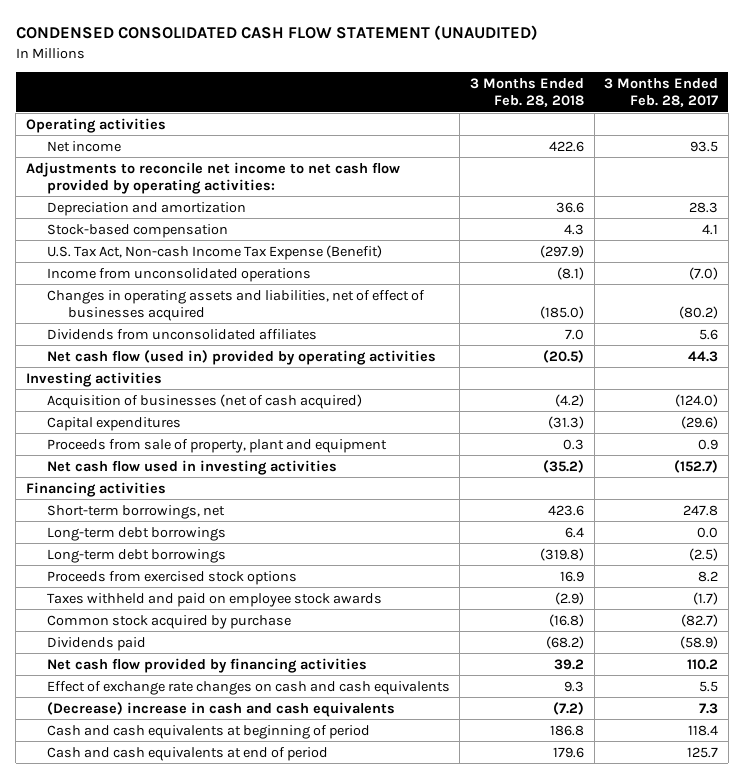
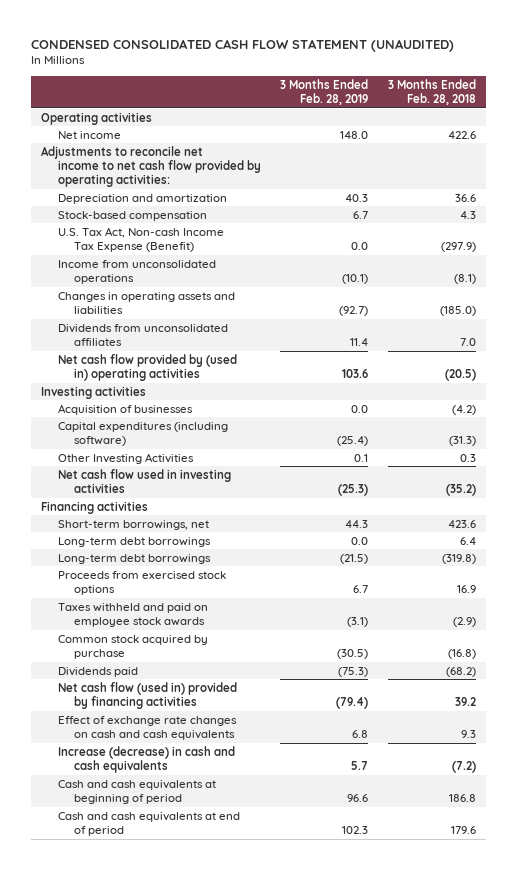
- | 3 Months Ended Feb. 28, 2018 | 3 Months Ended Feb. 28, 2017
+ | 3 Months Ended Feb. 28, 2019 | 3 Months Ended Feb. 28, 2018
- Changes in operating assets and liabilities, net of effect of businesses acquired | (185.0) | (80.2)
+ Changes in operating assets and liabilities | (92.7) | (185.0)
- Net cash flow (used in) provided by operating activities | (20.5) | 44.3
+ Net cash flow provided by (used in) operating activities | 103.6 | (20.5)
- Acquisition of businesses (net of cash acquired) | (4.2) | (124.0)
- Capital expenditures | (31.3) | (29.6)
- Proceeds from sale of property, plant and equipment | 0.3 | 0.9
+ Acquisition of businesses | 0.0 | (4.2)
+ Capital expenditures (including software) | (25.4) | (31.3)
+ Other Investing Activities | 0.1 | 0.3
- Net cash flow provided by financing activities | 39.2 | 110.2
+ Net cash flow (used in) provided by financing activities | (79.4) | 39.2
- (Decrease) increase in cash and cash equivalents | (7.2) | 7.3
+ Increase (decrease) in cash and cash equivalents | 5.7 | (7.2)

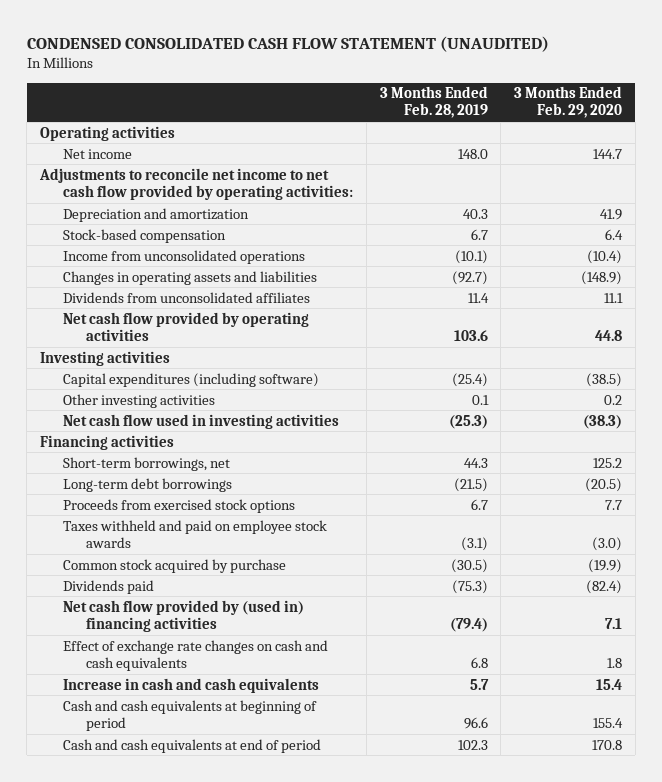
- | 3 Months Ended Feb. 28, 2019 | 3 Months Ended Feb. 28, 2018
+ | 3 Months Ended Feb. 28, 2019 | 3 Months Ended Feb. 29, 2020
- U.S. Tax Act, Non-cash Income Tax Expense (Benefit) | 0.0 | (297.9)
- Net cash flow provided by (used in) operating activities | 103.6 | (20.5)
+ Net cash flow provided by operating activities | 103.6 | 44.8
- Acquisition of businesses | 0.0 | (4.2)
- Other Investing Activities | 0.1 | 0.3
+ Other investing activities | 0.1 | 0.2
- Long-term debt borrowings | 0.0 | 6.4
- Net cash flow (used in) provided by financing activities | (79.4) | 39.2
+ Net cash flow provided by (used in) financing activities | (79.4) | 7.1
- Increase (decrease) in cash and cash equivalents | 5.7 | (7.2)
+ Increase in cash and cash equivalents | 5.7 | 15.4

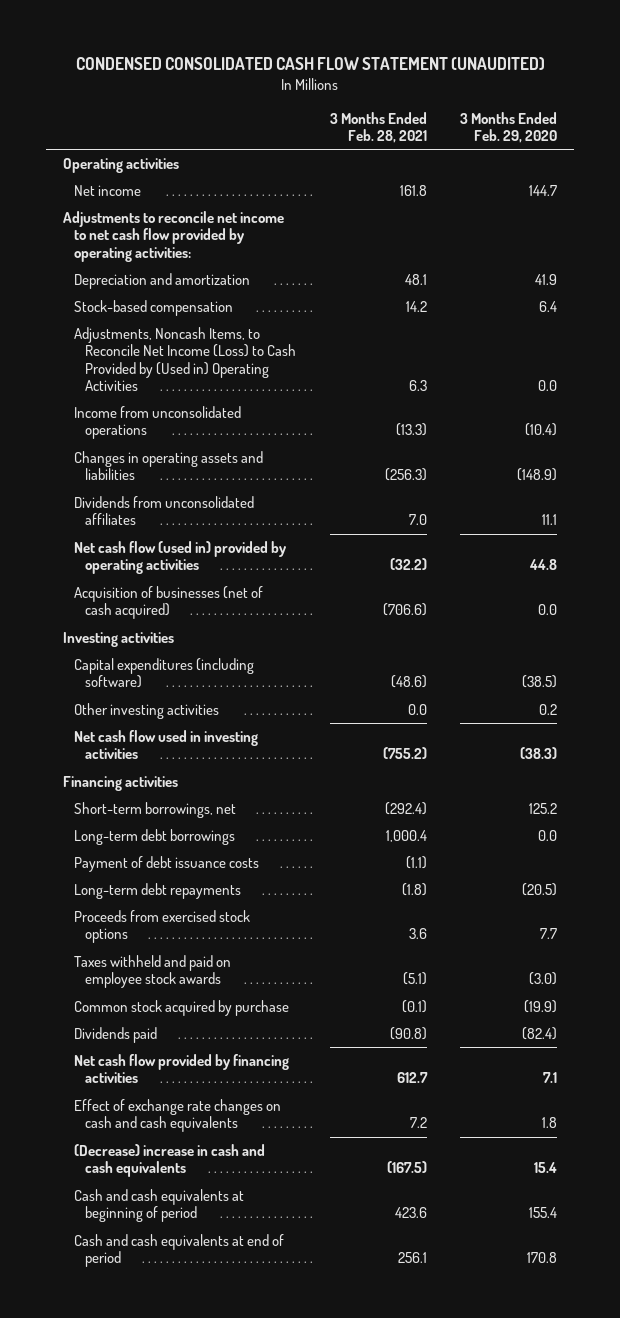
- | 3 Months Ended Feb. 28, 2019 | 3 Months Ended Feb. 29, 2020
+ | 3 Months Ended Feb. 28, 2021 | 3 Months Ended Feb. 29, 2020
+ Adjustments, Noncash Items, to Reconcile Net Income (Loss) to Cash Provided by (Used in) Operating Activities | 6.3 | 0.0
- Net cash flow provided by operating activities | 103.6 | 44.8
+ Net cash flow (used in) provided by operating activities | (32.2) | 44.8
+ Acquisition of businesses (net of cash acquired) | (706.6) | 0.0
- Long-term debt borrowings | (21.5) | (20.5)
+ Long-term debt borrowings | 1,000.4 | 0.0
+ Payment of debt issuance costs | (1.1) |
+ Long-term debt repayments | (1.8) | (20.5)
- Net cash flow provided by (used in) financing activities | (79.4) | 7.1
+ Net cash flow provided by financing activities | 612.7 | 7.1
- Increase in cash and cash equivalents | 5.7 | 15.4
+ (Decrease) increase in cash and cash equivalents | (167.5) | 15.4

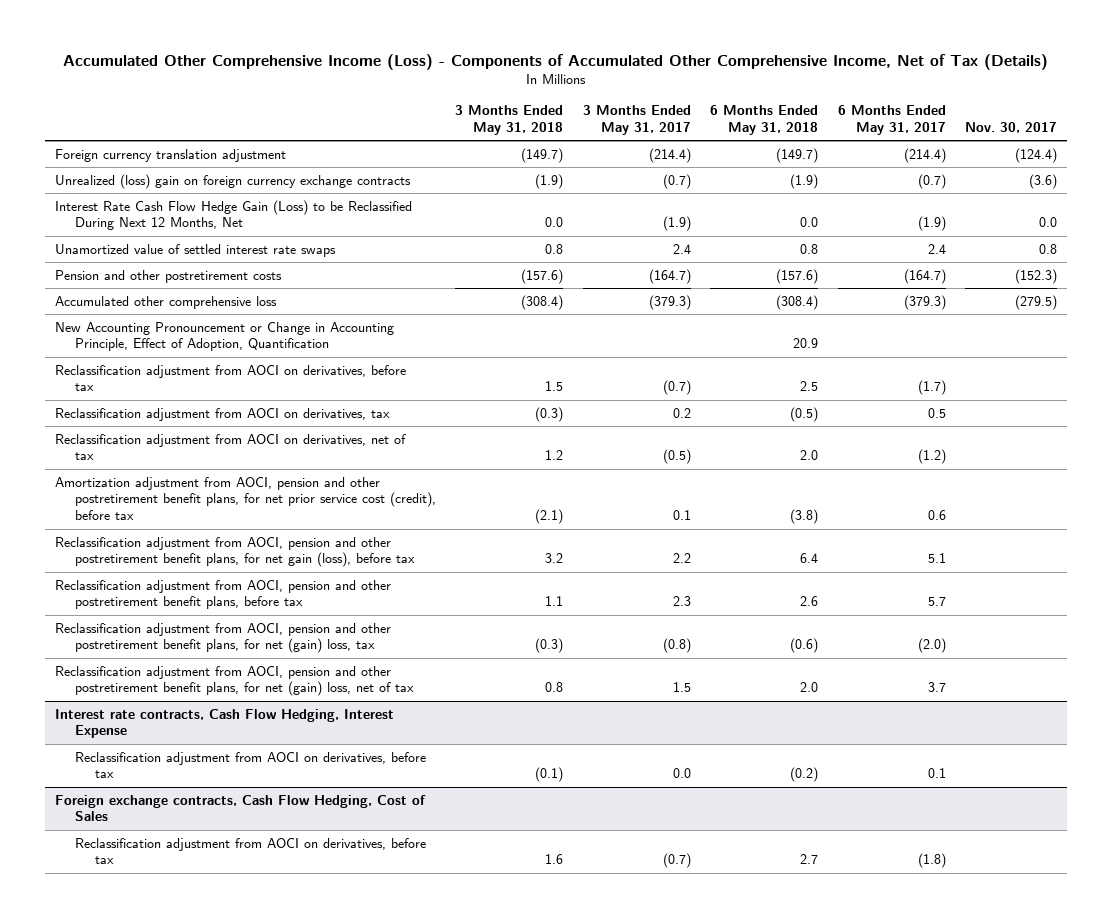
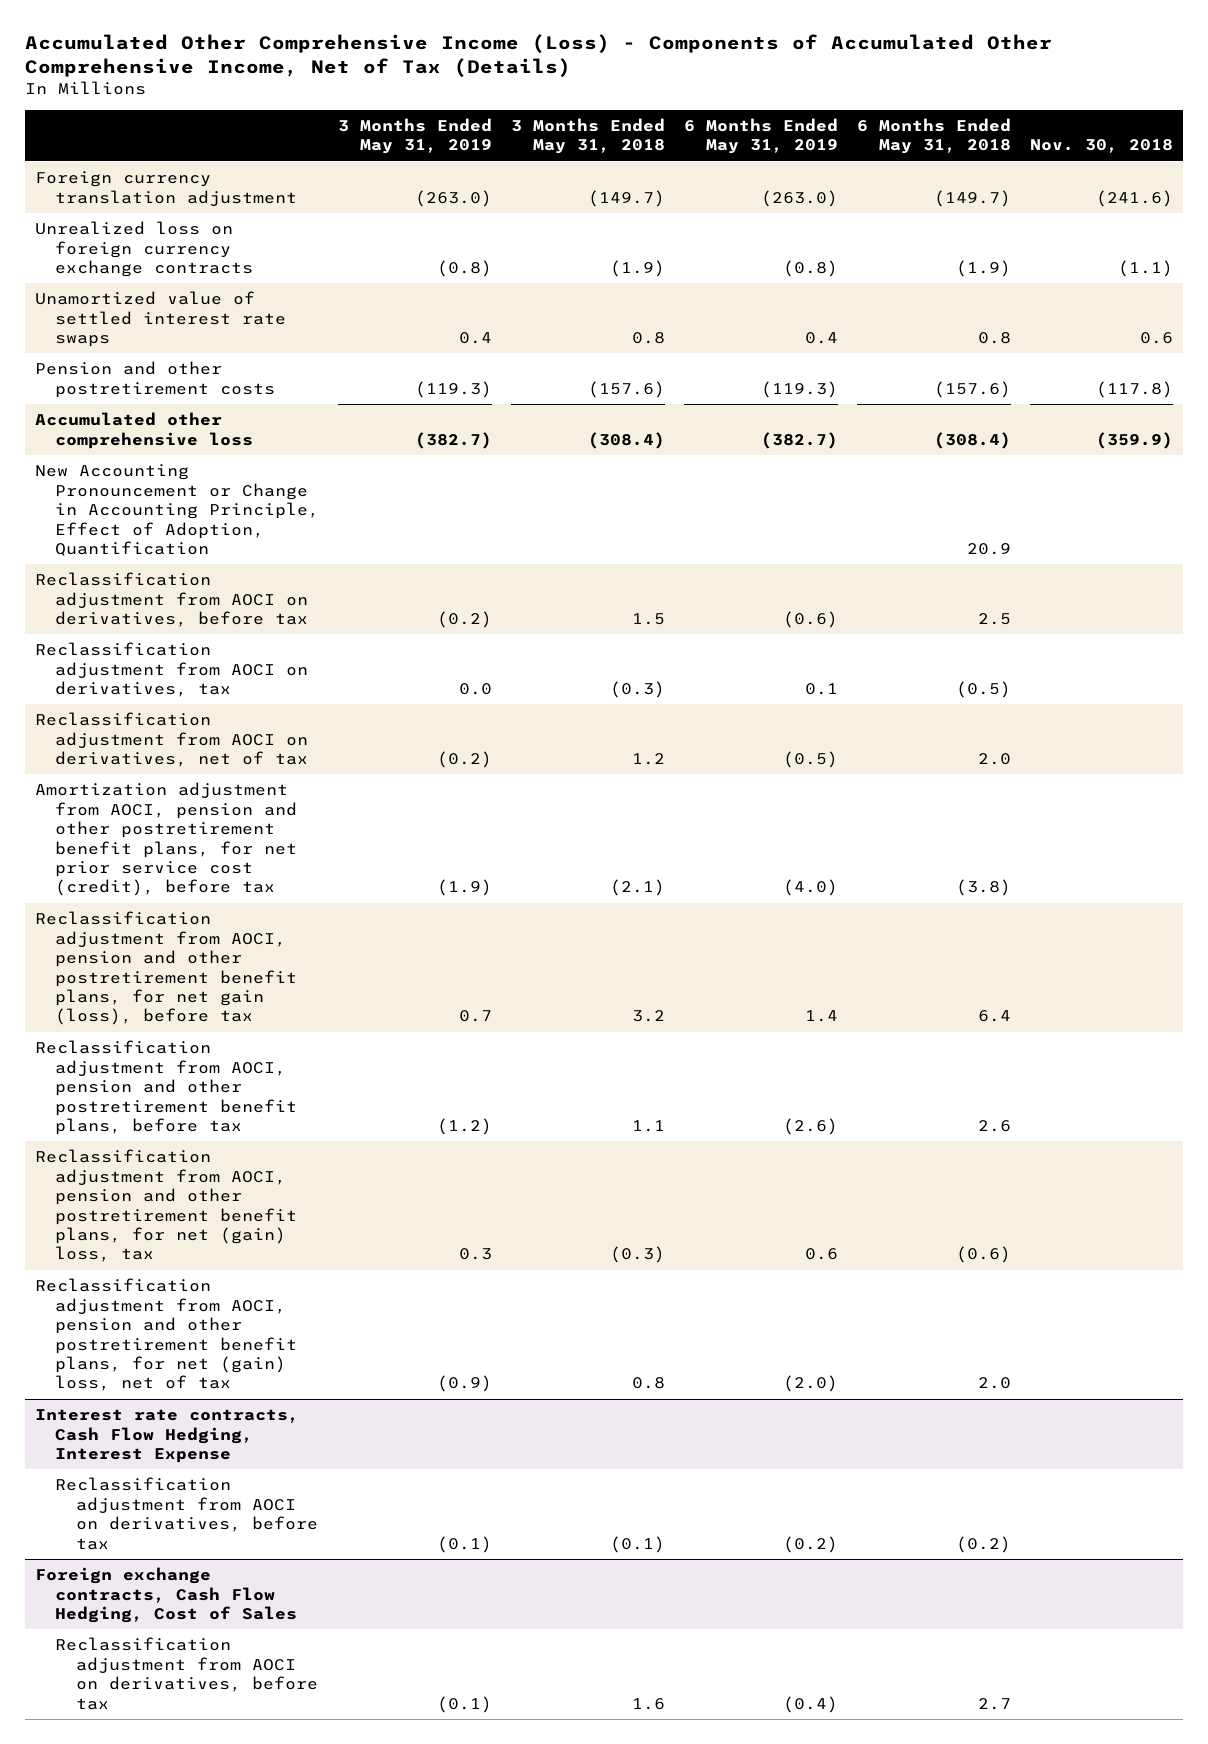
- | 3 Months Ended May 31, 2018 | 3 Months Ended May 31, 2017 | 6 Months Ended May 31, 2018 | 6 Months Ended May 31, 2017 | Nov. 30, 2017
+ | 3 Months Ended May 31, 2019 | 3 Months Ended May 31, 2018 | 6 Months Ended May 31, 2019 | 6 Months Ended May 31, 2018 | Nov. 30, 2018
- Unrealized (loss) gain on foreign currency exchange contracts | (1.9) | (0.7) | (1.9) | (0.7) | (3.6)
- Interest Rate Cash Flow Hedge Gain (Loss) to be Reclassified During Next 12 Months, Net | 0.0 | (1.9) | 0.0 | (1.9) | 0.0
+ Unrealized loss on foreign currency exchange contracts | (0.8) | (1.9) | (0.8) | (1.9) | (1.1)

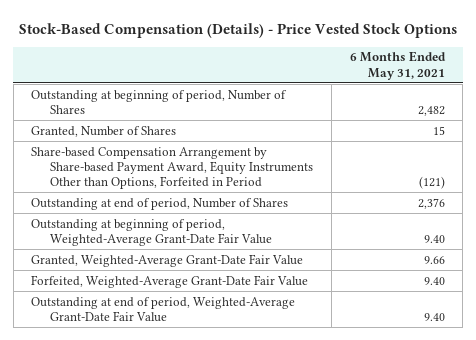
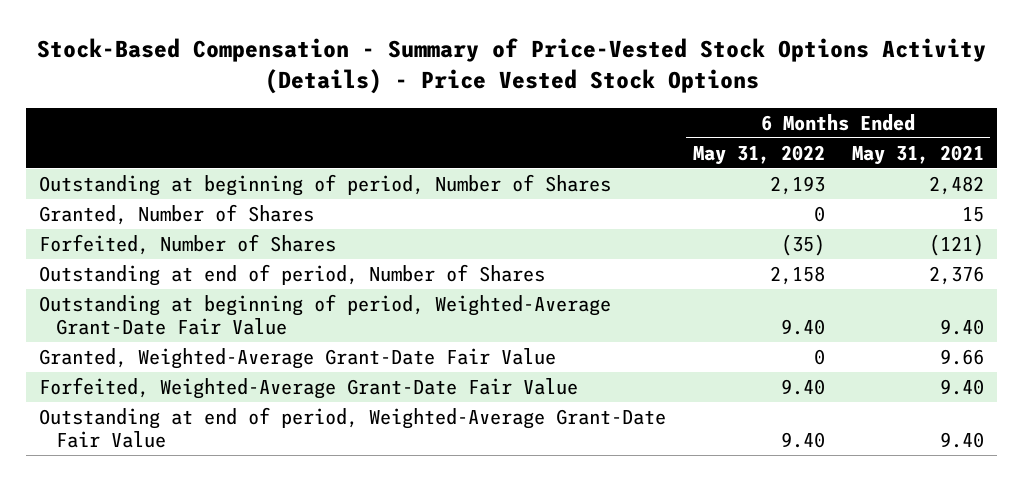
- Stock-Based Compensation (Details) - Price Vested Stock Options
+ Stock-Based Compensation - Summary of Price-Vested Stock Options Activity (Details) - Price Vested Stock Options
- | 6 Months Ended May 31, 2021
+ | 6 Months Ended May 31, 2022 | 6 Months Ended May 31, 2021
- Share-based Compensation Arrangement by Share-based Payment Award, Equity Instruments Other than Options, Forfeited in Period | (121)
+ Forfeited, Number of Shares | (35) | (121)

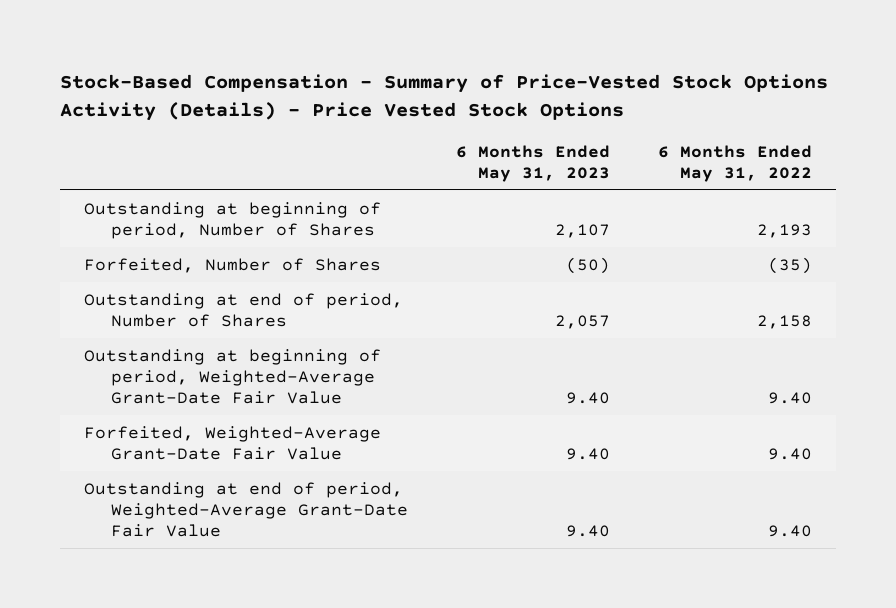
- | 6 Months Ended May 31, 2022 | 6 Months Ended May 31, 2021
+ | 6 Months Ended May 31, 2023 | 6 Months Ended May 31, 2022
- Granted, Number of Shares | 0 | 15
- Granted, Weighted-Average Grant-Date Fair Value | 0 | 9.66

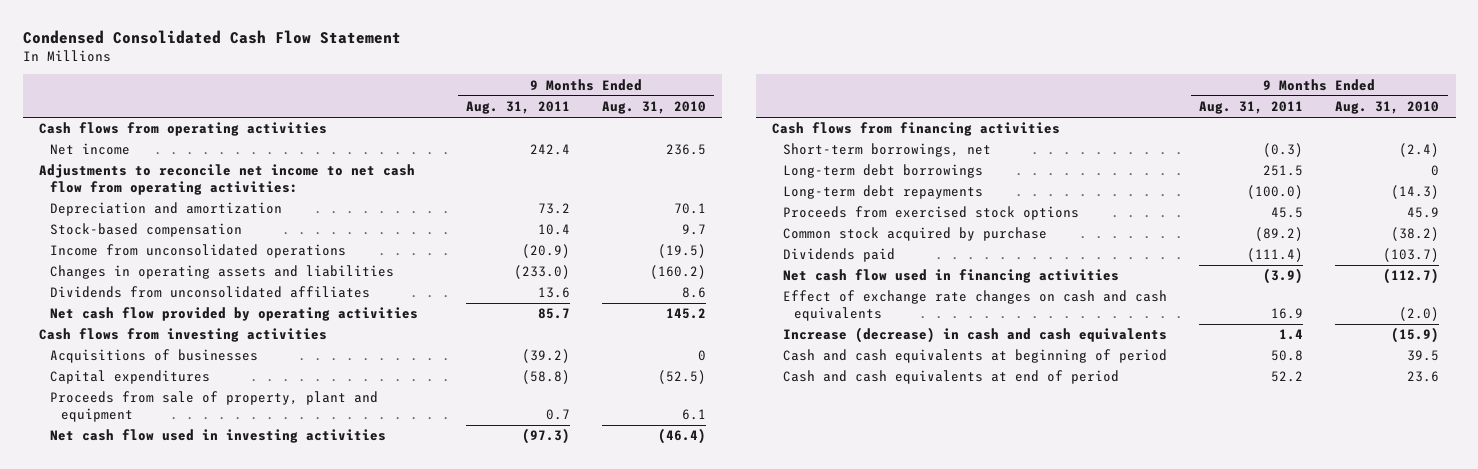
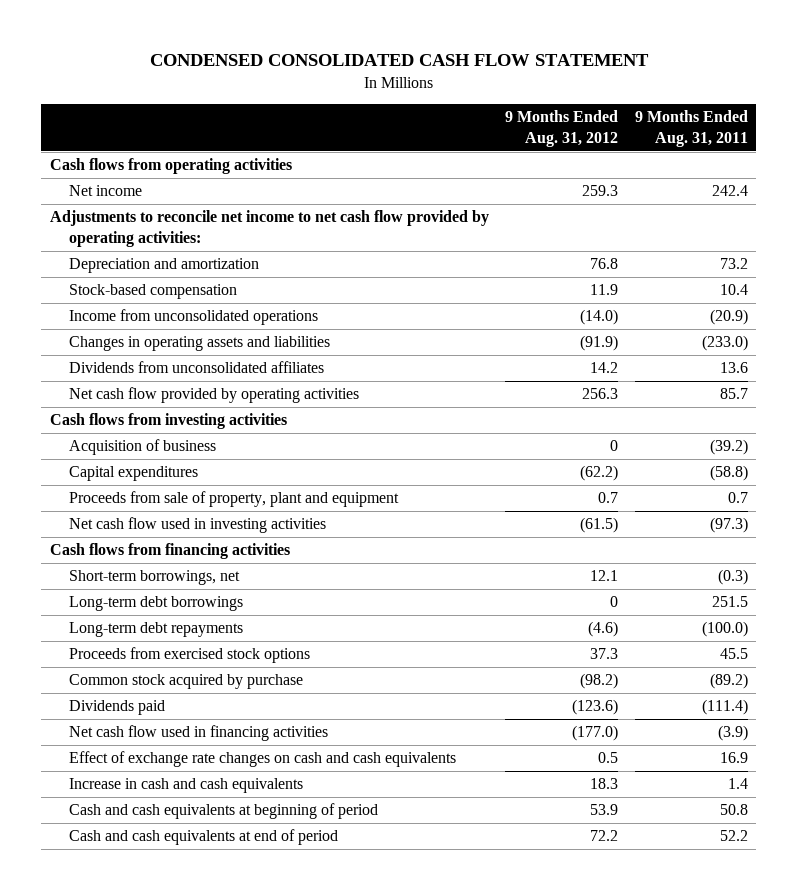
- Condensed Consolidated Cash Flow Statement
+ CONDENSED CONSOLIDATED CASH FLOW STATEMENT
- | 9 Months Ended Aug. 31, 2011 | 9 Months Ended Aug. 31, 2010
+ | 9 Months Ended Aug. 31, 2012 | 9 Months Ended Aug. 31, 2011
- Adjustments to reconcile net income to net cash flow from operating activities:
+ Adjustments to reconcile net income to net cash flow provided by operating activities:
- Acquisitions of businesses | (39.2) | 0
+ Acquisition of business | 0 | (39.2)
- Increase (decrease) in cash and cash equivalents | 1.4 | (15.9)
+ Increase in cash and cash equivalents | 18.3 | 1.4

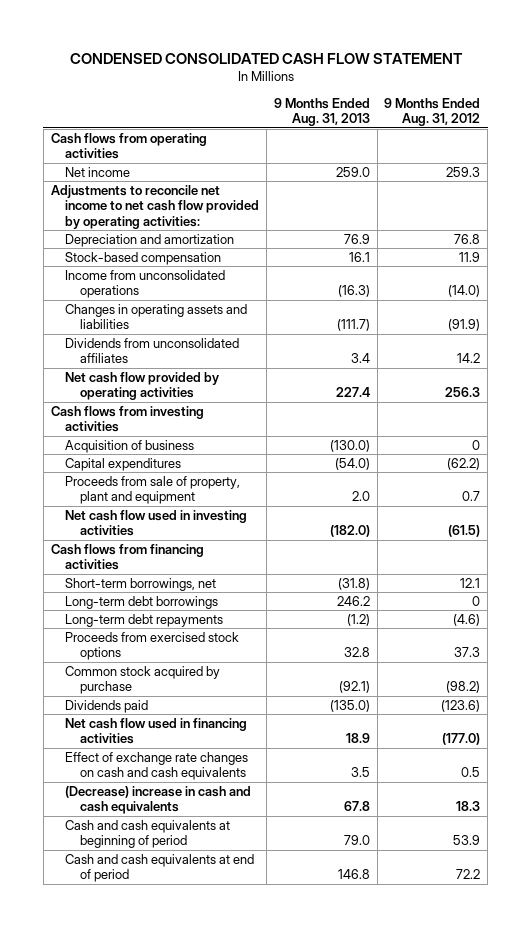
- | 9 Months Ended Aug. 31, 2012 | 9 Months Ended Aug. 31, 2011
+ | 9 Months Ended Aug. 31, 2013 | 9 Months Ended Aug. 31, 2012
- Increase in cash and cash equivalents | 18.3 | 1.4
+ (Decrease) increase in cash and cash equivalents | 67.8 | 18.3

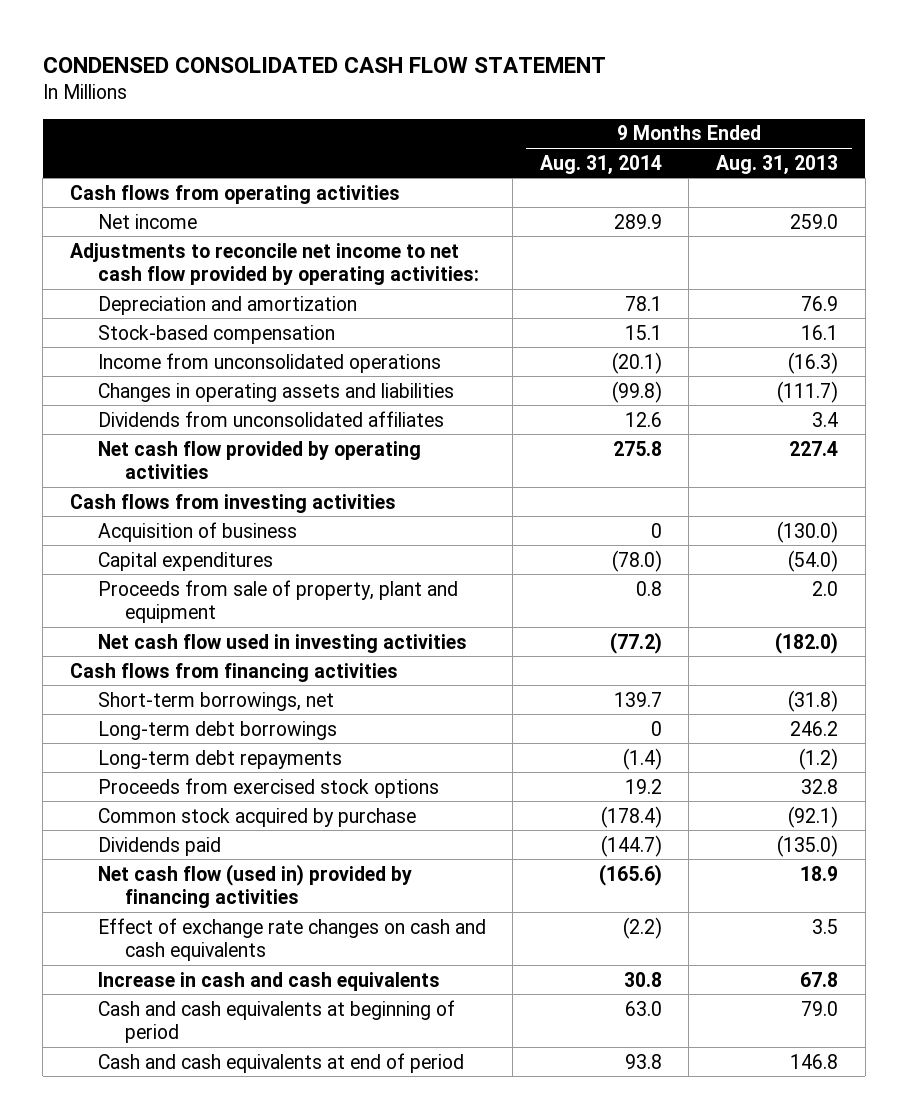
- | 9 Months Ended Aug. 31, 2013 | 9 Months Ended Aug. 31, 2012
+ | 9 Months Ended Aug. 31, 2014 | 9 Months Ended Aug. 31, 2013
- Net cash flow used in financing activities | 18.9 | (177.0)
+ Net cash flow (used in) provided by financing activities | (165.6) | 18.9
- (Decrease) increase in cash and cash equivalents | 67.8 | 18.3
+ Increase in cash and cash equivalents | 30.8 | 67.8

